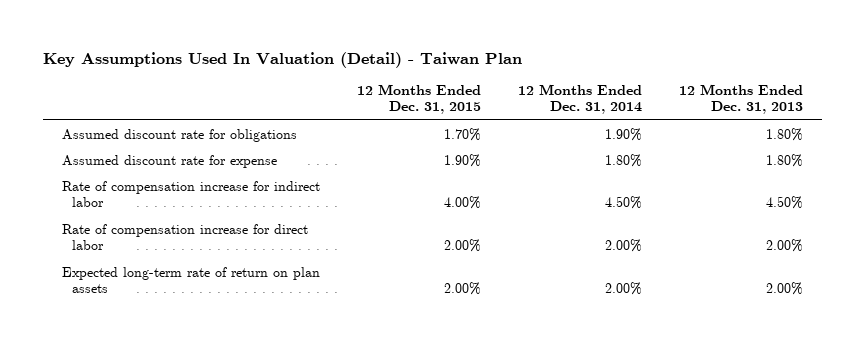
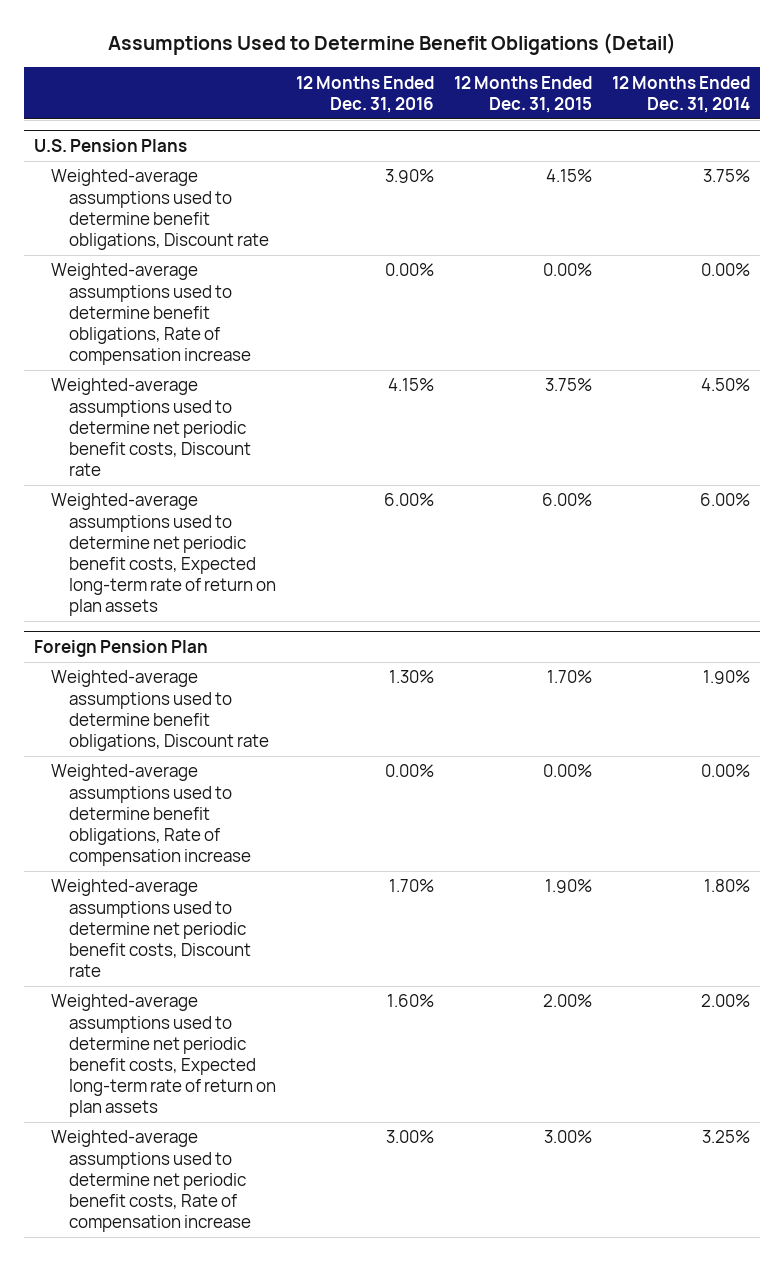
- Key Assumptions Used In Valuation (Detail) - Taiwan Plan
+ Assumptions Used to Determine Benefit Obligations (Detail)
- | 12 Months Ended Dec. 31, 2015 | 12 Months Ended Dec. 31, 2014 | 12 Months Ended Dec. 31, 2013
+ | 12 Months Ended Dec. 31, 2016 | 12 Months Ended Dec. 31, 2015 | 12 Months Ended Dec. 31, 2014
- Assumed discount rate for obligations | 1.70% | 1.90% | 1.80%
- Assumed discount rate for expense | 1.90% | 1.80% | 1.80%
- Rate of compensation increase for indirect labor | 4.00% | 4.50% | 4.50%
- Rate of compensation increase for direct labor | 2.00% | 2.00% | 2.00%
- Expected long-term rate of return on plan assets | 2.00% | 2.00% | 2.00%
+ U.S. Pension Plans
+ Weighted-average assumptions used to determine benefit obligations, Discount rate | 3.90% | 4.15% | 3.75%
+ Weighted-average assumptions used to determine benefit obligations, Rate of compensation increase | 0.00% | 0.00% | 0.00%
+ Weighted-average assumptions used to determine net periodic benefit costs, Discount rate | 4.15% | 3.75% | 4.50%
+ Weighted-average assumptions used to determine net periodic benefit costs, Expected long-term rate of return on plan assets | 6.00% | 6.00% | 6.00%
+ Foreign Pension Plan
+ Weighted-average assumptions used to determine benefit obligations, Discount rate | 1.30% | 1.70% | 1.90%
+ Weighted-average assumptions used to determine benefit obligations, Rate of compensation increase | 0.00% | 0.00% | 0.00%
+ Weighted-average assumptions used to determine net periodic benefit costs, Discount rate | 1.70% | 1.90% | 1.80%
+ Weighted-average assumptions used to determine net periodic benefit costs, Expected long-term rate of return on plan assets | 1.60% | 2.00% | 2.00%
+ Weighted-average assumptions used to determine net periodic benefit costs, Rate of compensation increase | 3.00% | 3.00% | 3.25%

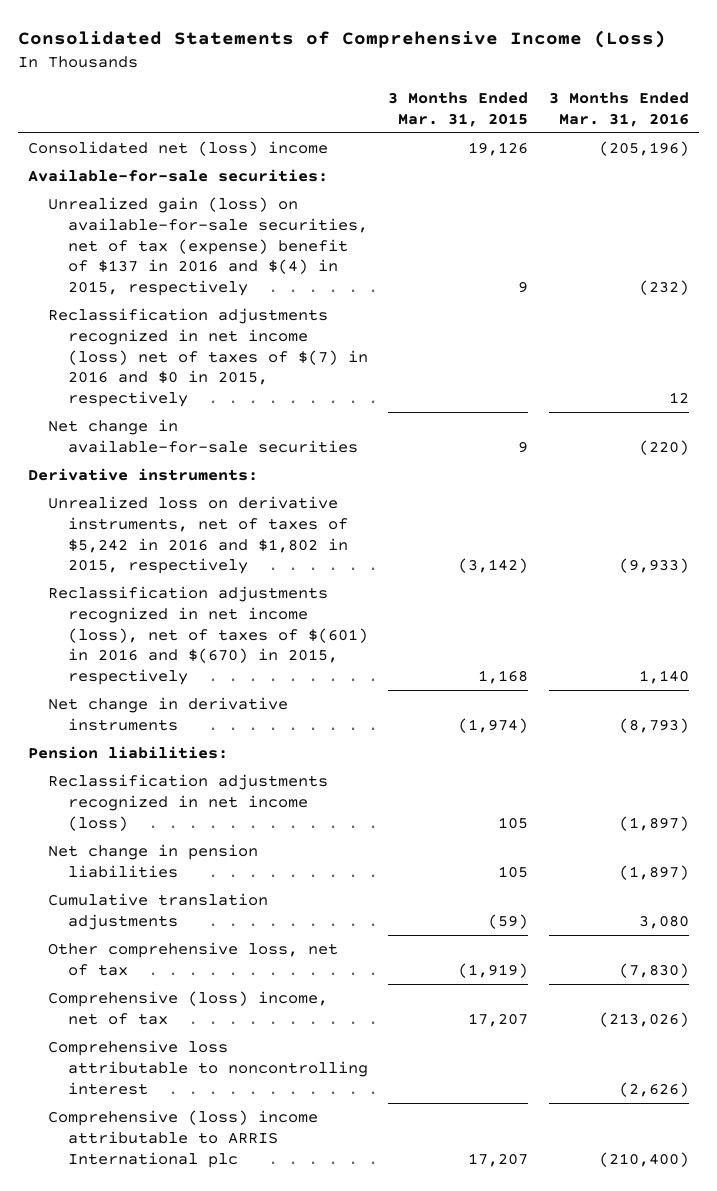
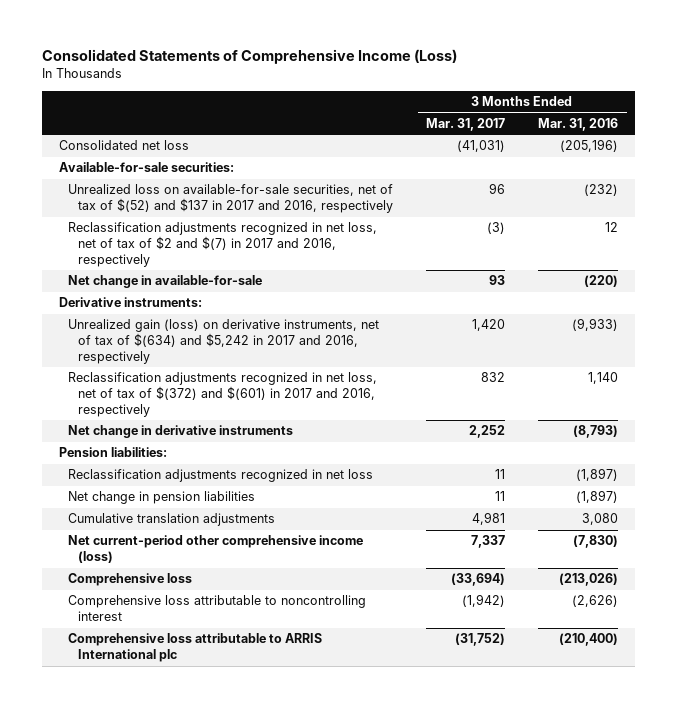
- | 3 Months Ended Mar. 31, 2015 | 3 Months Ended Mar. 31, 2016
+ | 3 Months Ended Mar. 31, 2017 | 3 Months Ended Mar. 31, 2016
- Consolidated net (loss) income | 19,126 | (205,196)
+ Consolidated net loss | (41,031) | (205,196)
- Unrealized gain (loss) on available-for-sale securities, net of tax (expense) benefit of $137 in 2016 and $(4) in 2015, respectively | 9 | (232)
- Reclassification adjustments recognized in net income (loss) net of taxes of $(7) in 2016 and $0 in 2015, respectively | | 12
- Net change in available-for-sale securities | 9 | (220)
+ Unrealized loss on available-for-sale securities, net of tax of $(52) and $137 in 2017 and 2016, respectively | 96 | (232)
+ Reclassification adjustments recognized in net loss, net of tax of $2 and $(7) in 2017 and 2016, respectively | (3) | 12
+ Net change in available-for-sale | 93 | (220)
- Unrealized loss on derivative instruments, net of taxes of $5,242 in 2016 and $1,802 in 2015, respectively | (3,142) | (9,933)
- Reclassification adjustments recognized in net income (loss), net of taxes of $(601) in 2016 and $(670) in 2015, respectively | 1,168 | 1,140
+ Unrealized gain (loss) on derivative instruments, net of tax of $(634) and $5,242 in 2017 and 2016, respectively | 1,420 | (9,933)
+ Reclassification adjustments recognized in net loss, net of tax of $(372) and $(601) in 2017 and 2016, respectively | 832 | 1,140
- Reclassification adjustments recognized in net income (loss) | 105 | (1,897)
+ Reclassification adjustments recognized in net loss | 11 | (1,897)
- Other comprehensive loss, net of tax | (1,919) | (7,830)
- Comprehensive (loss) income, net of tax | 17,207 | (213,026)
+ Net current-period other comprehensive income (loss) | 7,337 | (7,830)
+ Comprehensive loss | (33,694) | (213,026)
- Comprehensive (loss) income attributable to ARRIS International plc | 17,207 | (210,400)
+ Comprehensive loss attributable to ARRIS International plc | (31,752) | (210,400)

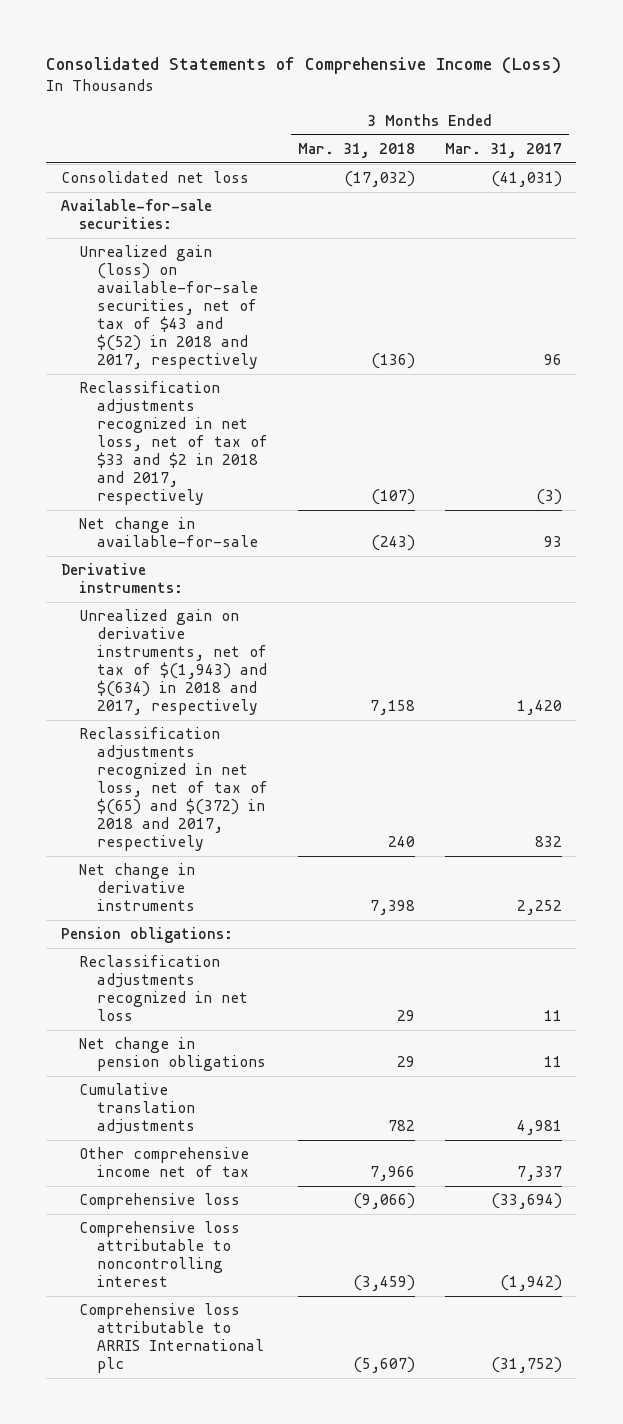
- | 3 Months Ended Mar. 31, 2017 | 3 Months Ended Mar. 31, 2016
+ | 3 Months Ended Mar. 31, 2018 | 3 Months Ended Mar. 31, 2017
- Unrealized loss on available-for-sale securities, net of tax of $(52) and $137 in 2017 and 2016, respectively | 96 | (232)
- Reclassification adjustments recognized in net loss, net of tax of $2 and $(7) in 2017 and 2016, respectively | (3) | 12
+ Unrealized gain (loss) on available-for-sale securities, net of tax of $43 and $(52) in 2018 and 2017, respectively | (136) | 96
+ Reclassification adjustments recognized in net loss, net of tax of $33 and $2 in 2018 and 2017, respectively | (107) | (3)
- Unrealized gain (loss) on derivative instruments, net of tax of $(634) and $5,242 in 2017 and 2016, respectively | 1,420 | (9,933)
- Reclassification adjustments recognized in net loss, net of tax of $(372) and $(601) in 2017 and 2016, respectively | 832 | 1,140
+ Unrealized gain on derivative instruments, net of tax of $(1,943) and $(634) in 2018 and 2017, respectively | 7,158 | 1,420
+ Reclassification adjustments recognized in net loss, net of tax of $(65) and $(372) in 2018 and 2017, respectively | 240 | 832
- Pension liabilities:
+ Pension obligations:
- Net change in pension liabilities | 11 | (1,897)
+ Net change in pension obligations | 29 | 11
- Net current-period other comprehensive income (loss) | 7,337 | (7,830)
+ Other comprehensive income net of tax | 7,966 | 7,337

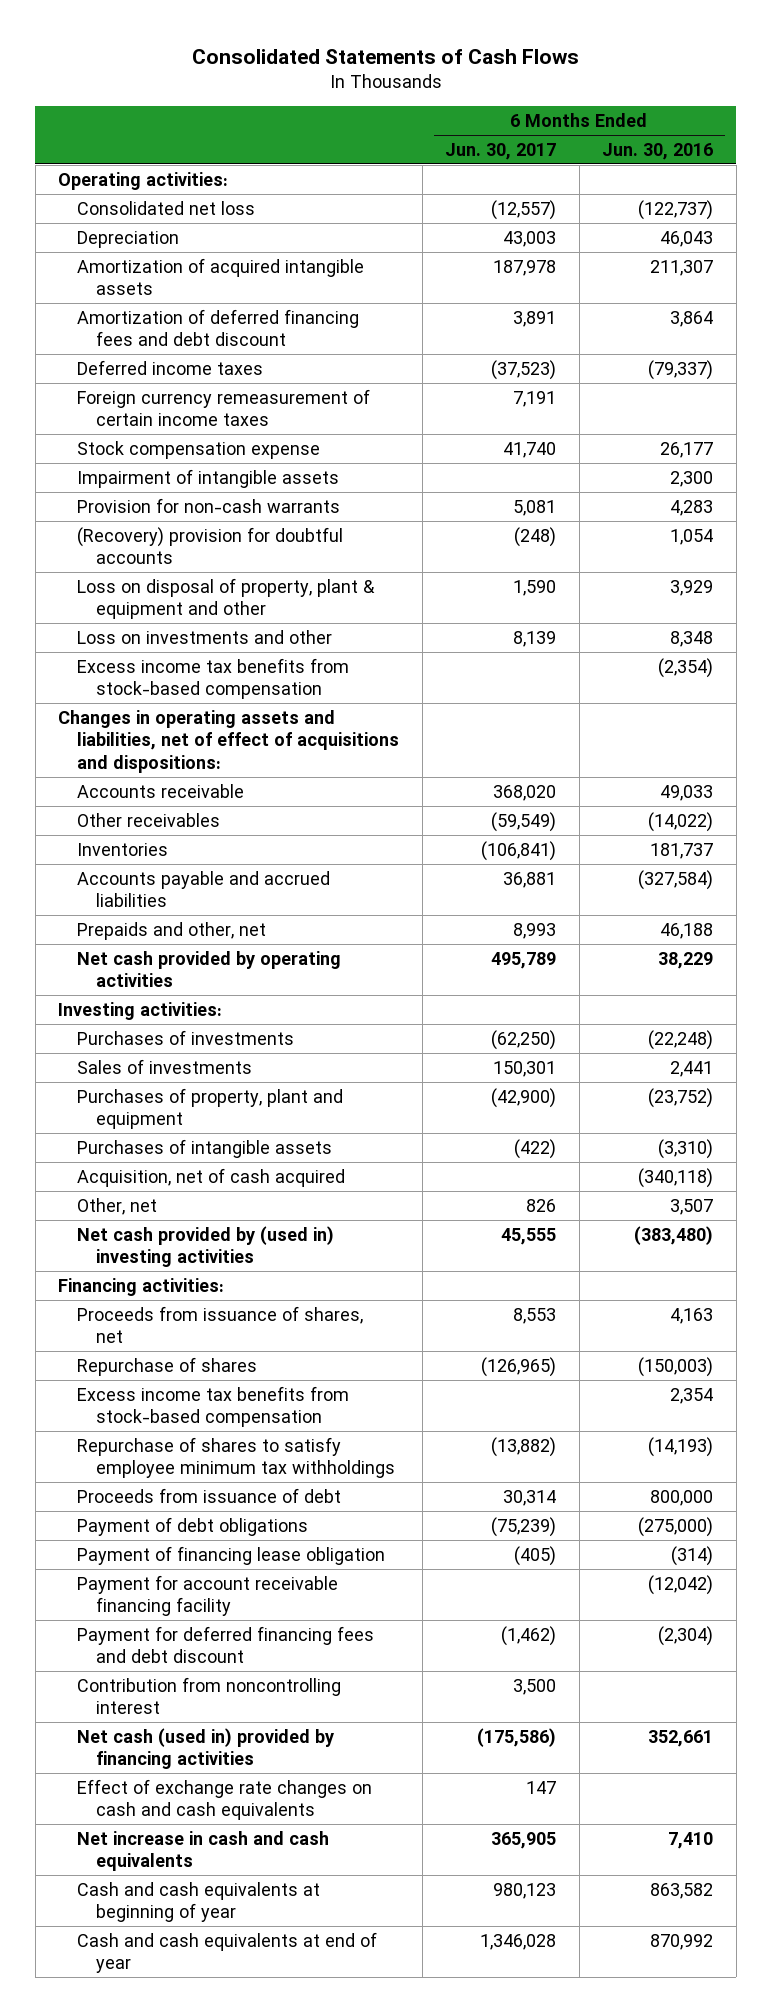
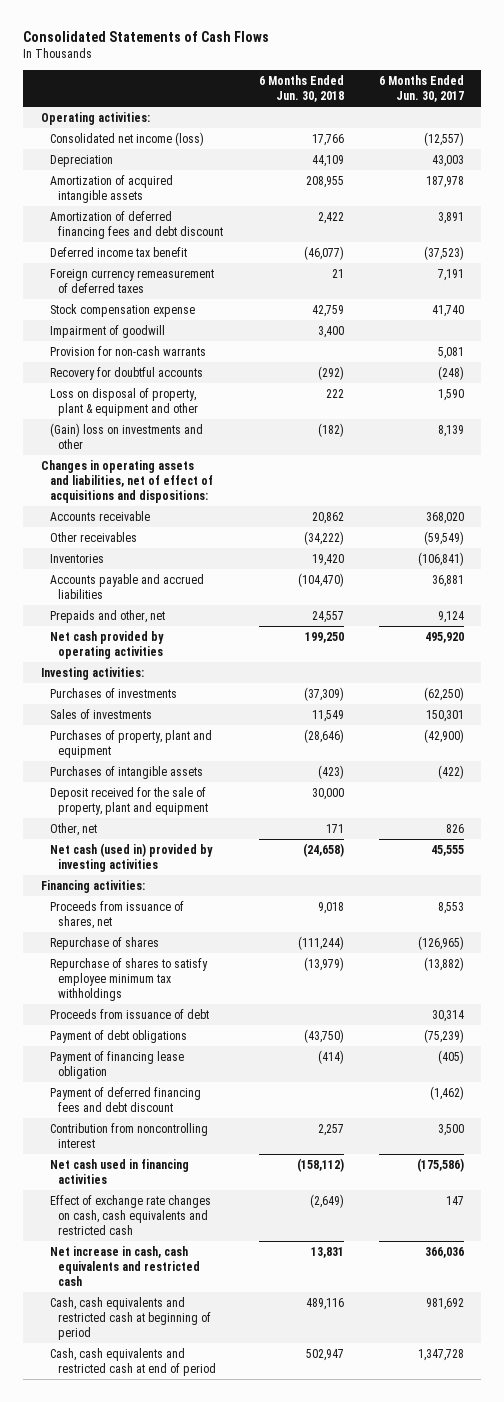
- | 6 Months Ended Jun. 30, 2017 | 6 Months Ended Jun. 30, 2016
+ | 6 Months Ended Jun. 30, 2018 | 6 Months Ended Jun. 30, 2017
- Consolidated net loss | (12,557) | (122,737)
+ Consolidated net income (loss) | 17,766 | (12,557)
- Deferred income taxes | (37,523) | (79,337)
- Foreign currency remeasurement of certain income taxes | 7,191 |
+ Deferred income tax benefit | (46,077) | (37,523)
+ Foreign currency remeasurement of deferred taxes | 21 | 7,191
- Impairment of intangible assets | | 2,300
+ Impairment of goodwill | 3,400 |
- (Recovery) provision for doubtful accounts | (248) | 1,054
+ Recovery for doubtful accounts | (292) | (248)
- Loss on investments and other | 8,139 | 8,348
- Excess income tax benefits from stock-based compensation | | (2,354)
+ (Gain) loss on investments and other | (182) | 8,139
- Prepaids and other, net | 8,993 | 46,188
- Net cash provided by operating activities | 495,789 | 38,229
+ Prepaids and other, net | 24,557 | 9,124
+ Net cash provided by operating activities | 199,250 | 495,920
- Acquisition, net of cash acquired | | (340,118)
+ Deposit received for the sale of property, plant and equipment | 30,000 |
- Net cash provided by (used in) investing activities | 45,555 | (383,480)
+ Net cash (used in) provided by investing activities | (24,658) | 45,555
- Excess income tax benefits from stock-based compensation | | 2,354
- Payment for account receivable financing facility | | (12,042)
- Payment for deferred financing fees and debt discount | (1,462) | (2,304)
+ Payment of deferred financing fees and debt discount | | (1,462)
- Net cash (used in) provided by financing activities | (175,586) | 352,661
- Effect of exchange rate changes on cash and cash equivalents | 147 |
- Net increase in cash and cash equivalents | 365,905 | 7,410
- Cash and cash equivalents at beginning of year | 980,123 | 863,582
- Cash and cash equivalents at end of year | 1,346,028 | 870,992
+ Net cash used in financing activities | (158,112) | (175,586)
+ Effect of exchange rate changes on cash, cash equivalents and restricted cash | (2,649) | 147
+ Net increase in cash, cash equivalents and restricted cash | 13,831 | 366,036
+ Cash, cash equivalents and restricted cash at beginning of period | 489,116 | 981,692
+ Cash, cash equivalents and restricted cash at end of period | 502,947 | 1,347,728

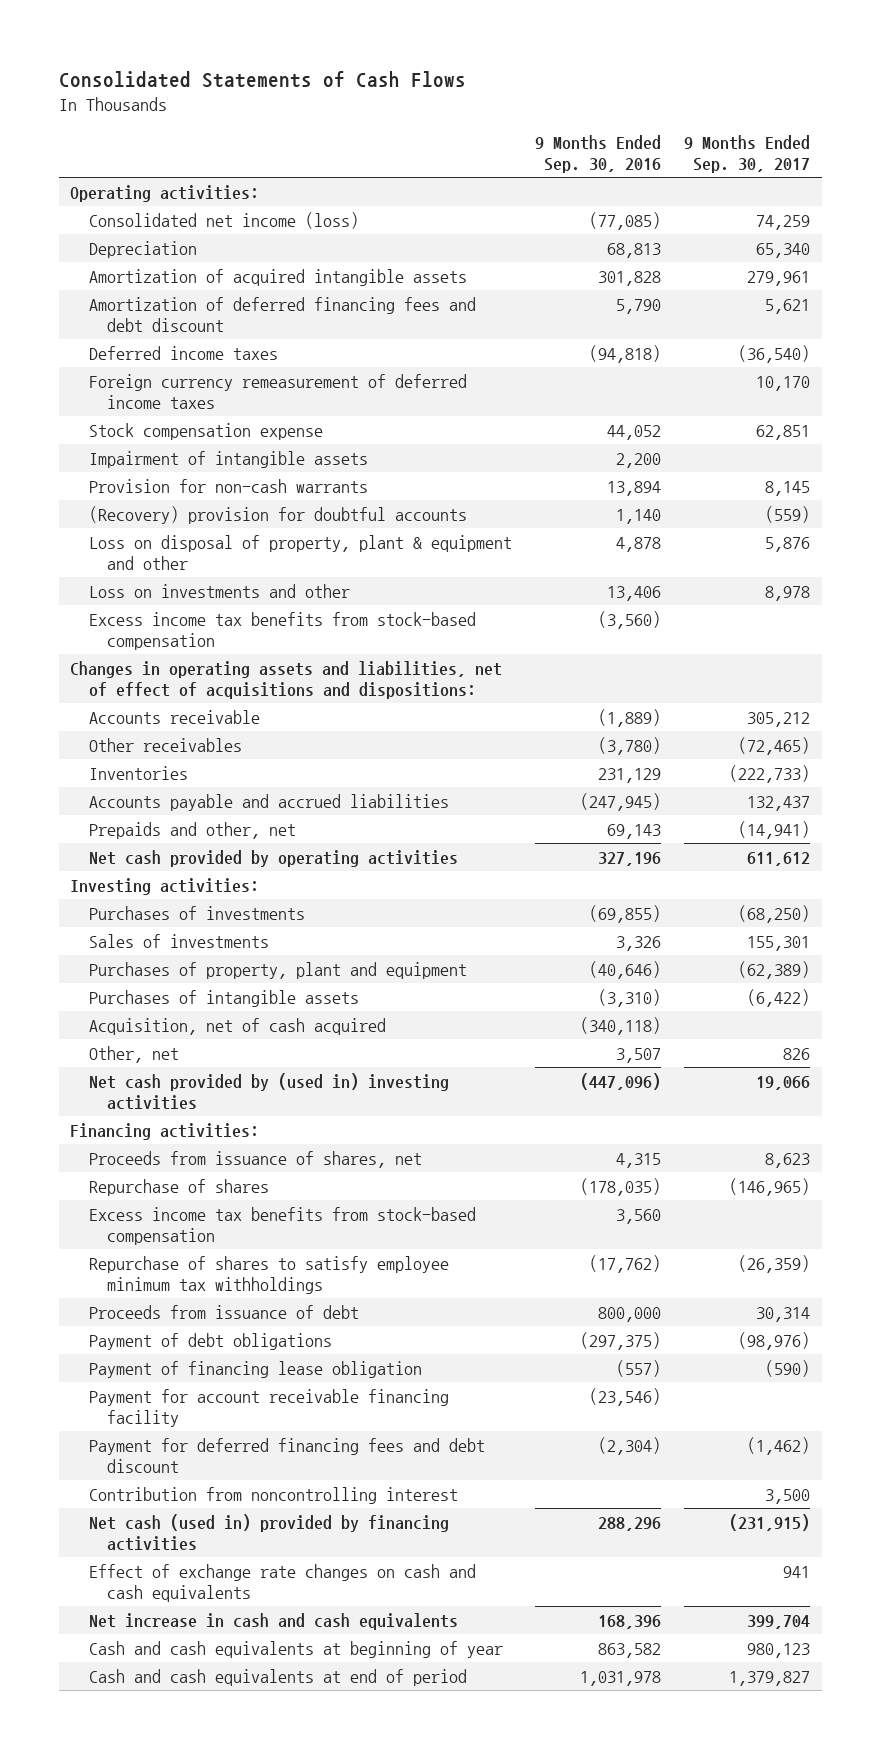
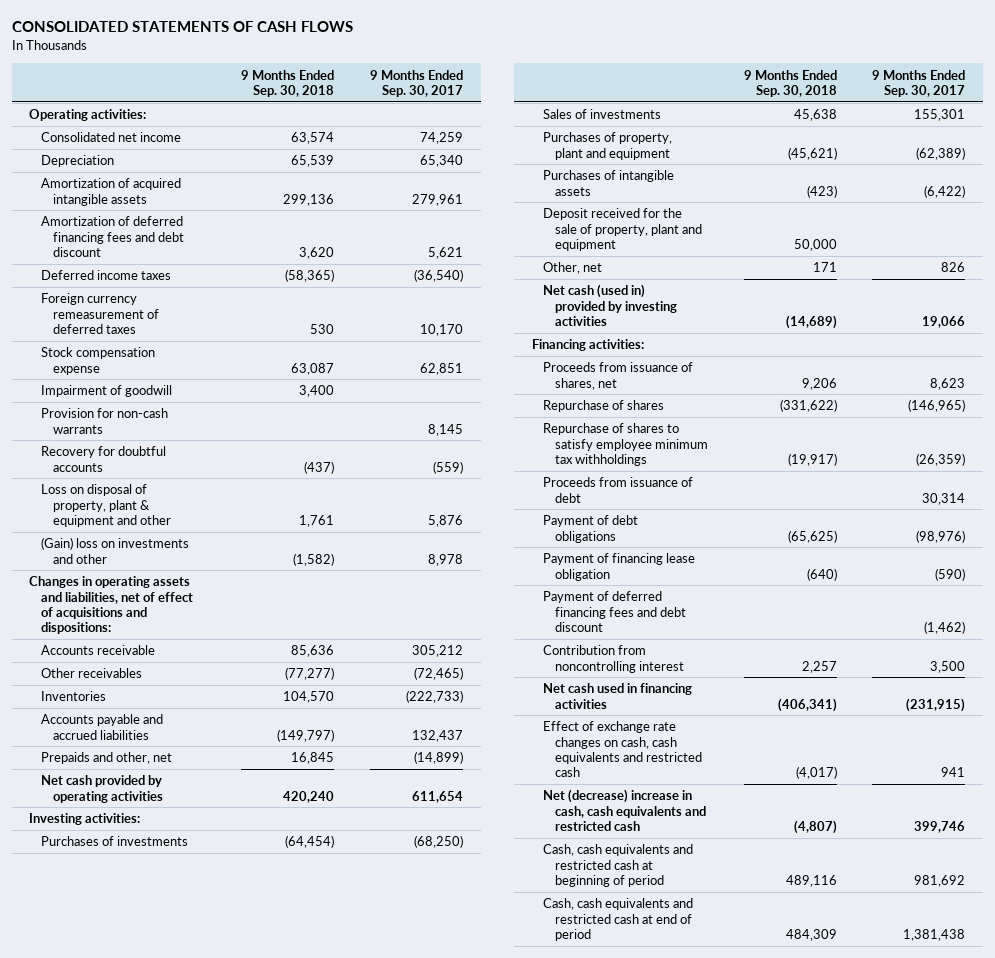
- Consolidated Statements of Cash Flows
+ CONSOLIDATED STATEMENTS OF CASH FLOWS
- | 9 Months Ended Sep. 30, 2016 | 9 Months Ended Sep. 30, 2017
+ | 9 Months Ended Sep. 30, 2018 | 9 Months Ended Sep. 30, 2017
- Consolidated net income (loss) | (77,085) | 74,259
+ Consolidated net income | 63,574 | 74,259
- Foreign currency remeasurement of deferred income taxes | | 10,170
+ Foreign currency remeasurement of deferred taxes | 530 | 10,170
- Impairment of intangible assets | 2,200 |
+ Impairment of goodwill | 3,400 |
- (Recovery) provision for doubtful accounts | 1,140 | (559)
+ Recovery for doubtful accounts | (437) | (559)
- Loss on investments and other | 13,406 | 8,978
- Excess income tax benefits from stock-based compensation | (3,560) |
+ (Gain) loss on investments and other | (1,582) | 8,978
- Prepaids and other, net | 69,143 | (14,941)
- Net cash provided by operating activities | 327,196 | 611,612
+ Prepaids and other, net | 16,845 | (14,899)
+ Net cash provided by operating activities | 420,240 | 611,654
- Acquisition, net of cash acquired | (340,118) |
+ Deposit received for the sale of property, plant and equipment | 50,000 |
- Net cash provided by (used in) investing activities | (447,096) | 19,066
+ Net cash (used in) provided by investing activities | (14,689) | 19,066
- Excess income tax benefits from stock-based compensation | 3,560 |
- Payment for account receivable financing facility | (23,546) |
- Payment for deferred financing fees and debt discount | (2,304) | (1,462)
+ Payment of deferred financing fees and debt discount | | (1,462)
- Net cash (used in) provided by financing activities | 288,296 | (231,915)
- Effect of exchange rate changes on cash and cash equivalents | | 941
- Net increase in cash and cash equivalents | 168,396 | 399,704
- Cash and cash equivalents at beginning of year | 863,582 | 980,123
- Cash and cash equivalents at end of period | 1,031,978 | 1,379,827
+ Net cash used in financing activities | (406,341) | (231,915)
+ Effect of exchange rate changes on cash, cash equivalents and restricted cash | (4,017) | 941
+ Net (decrease) increase in cash, cash equivalents and restricted cash | (4,807) | 399,746
+ Cash, cash equivalents and restricted cash at beginning of period | 489,116 | 981,692
+ Cash, cash equivalents and restricted cash at end of period | 484,309 | 1,381,438

